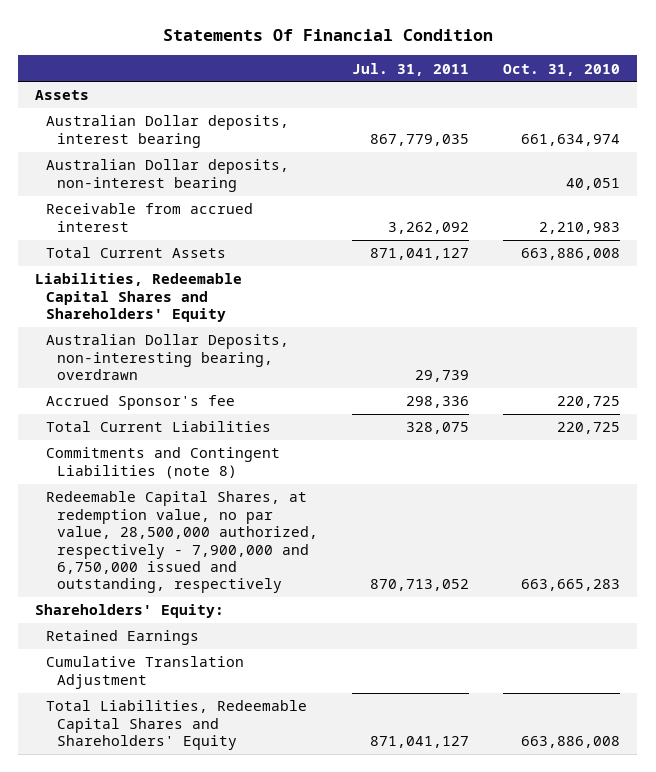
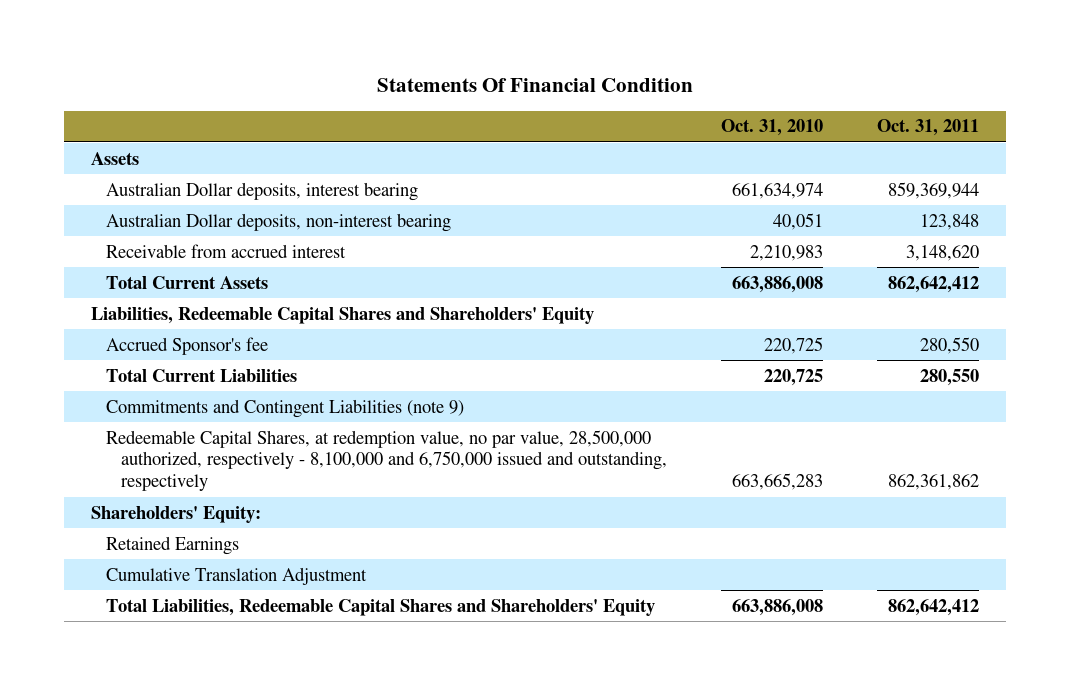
- | Jul. 31, 2011 | Oct. 31, 2010
+ | Oct. 31, 2010 | Oct. 31, 2011
- Australian Dollar Deposits, non-interesting bearing, overdrawn | 29,739 |
- Commitments and Contingent Liabilities (note 8)
- Redeemable Capital Shares, at redemption value, no par value, 28,500,000 authorized, respectively - 7,900,000 and 6,750,000 issued and outstanding, respectively | 870,713,052 | 663,665,283
+ Commitments and Contingent Liabilities (note 9)
+ Redeemable Capital Shares, at redemption value, no par value, 28,500,000 authorized, respectively - 8,100,000 and 6,750,000 issued and outstanding, respectively | 663,665,283 | 862,361,862

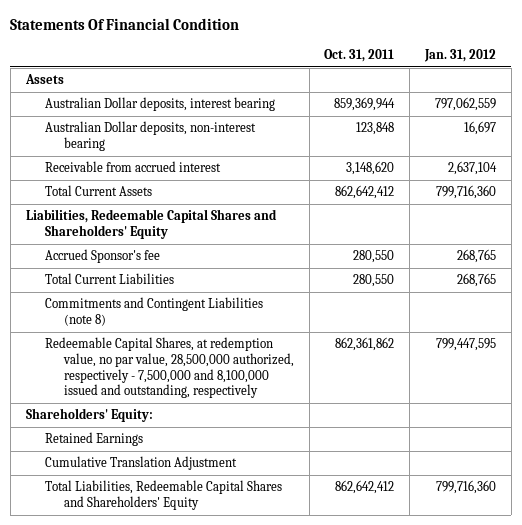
- | Oct. 31, 2010 | Oct. 31, 2011
+ | Oct. 31, 2011 | Jan. 31, 2012
- Commitments and Contingent Liabilities (note 9)
- Redeemable Capital Shares, at redemption value, no par value, 28,500,000 authorized, respectively - 8,100,000 and 6,750,000 issued and outstanding, respectively | 663,665,283 | 862,361,862
+ Commitments and Contingent Liabilities (note 8)
+ Redeemable Capital Shares, at redemption value, no par value, 28,500,000 authorized, respectively - 7,500,000 and 8,100,000 issued and outstanding, respectively | 862,361,862 | 799,447,595

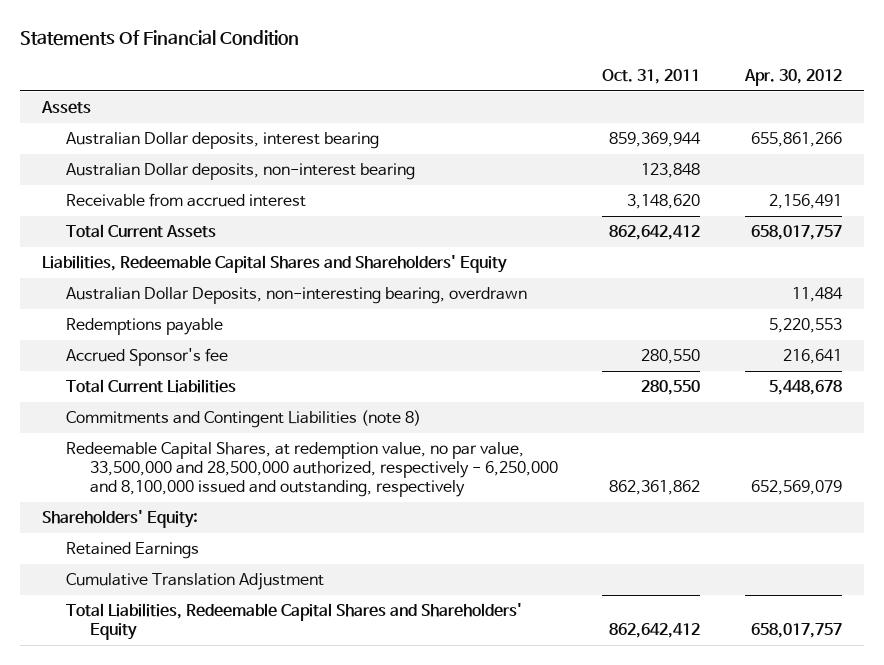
- | Oct. 31, 2011 | Jan. 31, 2012
+ | Oct. 31, 2011 | Apr. 30, 2012
+ Australian Dollar Deposits, non-interesting bearing, overdrawn | | 11,484
+ Redemptions payable | | 5,220,553
- Redeemable Capital Shares, at redemption value, no par value, 28,500,000 authorized, respectively - 7,500,000 and 8,100,000 issued and outstanding, respectively | 862,361,862 | 799,447,595
+ Redeemable Capital Shares, at redemption value, no par value, 33,500,000 and 28,500,000 authorized, respectively - 6,250,000 and 8,100,000 issued and outstanding, respectively | 862,361,862 | 652,569,079

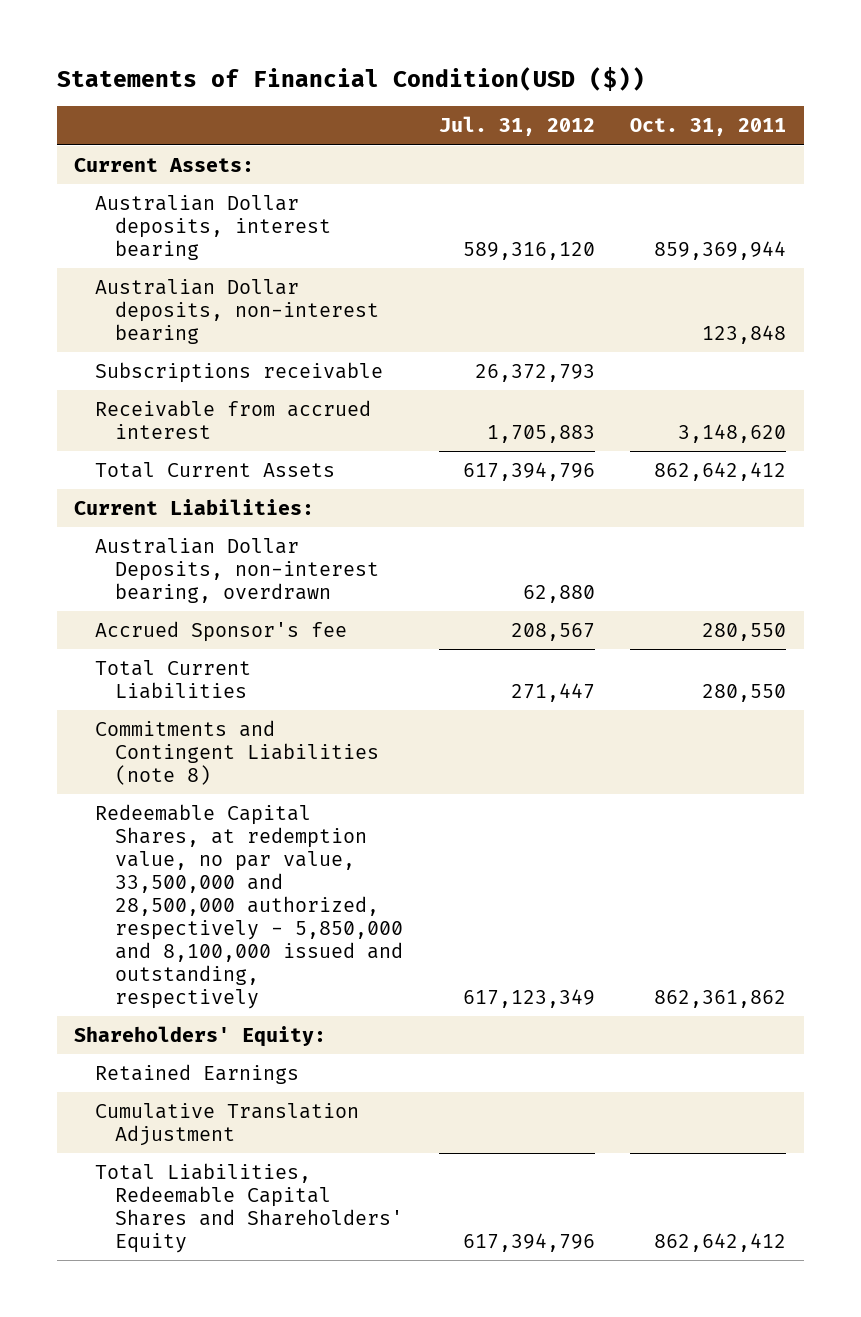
- Statements Of Financial Condition
+ Statements of Financial Condition(USD ($))
- | Oct. 31, 2011 | Apr. 30, 2012
+ | Jul. 31, 2012 | Oct. 31, 2011
- Assets
+ Current Assets:
+ Subscriptions receivable | 26,372,793 |
- Liabilities, Redeemable Capital Shares and Shareholders' Equity
- Australian Dollar Deposits, non-interesting bearing, overdrawn | | 11,484
- Redemptions payable | | 5,220,553
+ Current Liabilities:
+ Australian Dollar Deposits, non-interest bearing, overdrawn | 62,880 |
- Redeemable Capital Shares, at redemption value, no par value, 33,500,000 and 28,500,000 authorized, respectively - 6,250,000 and 8,100,000 issued and outstanding, respectively | 862,361,862 | 652,569,079
+ Redeemable Capital Shares, at redemption value, no par value, 33,500,000 and 28,500,000 authorized, respectively - 5,850,000 and 8,100,000 issued and outstanding, respectively | 617,123,349 | 862,361,862

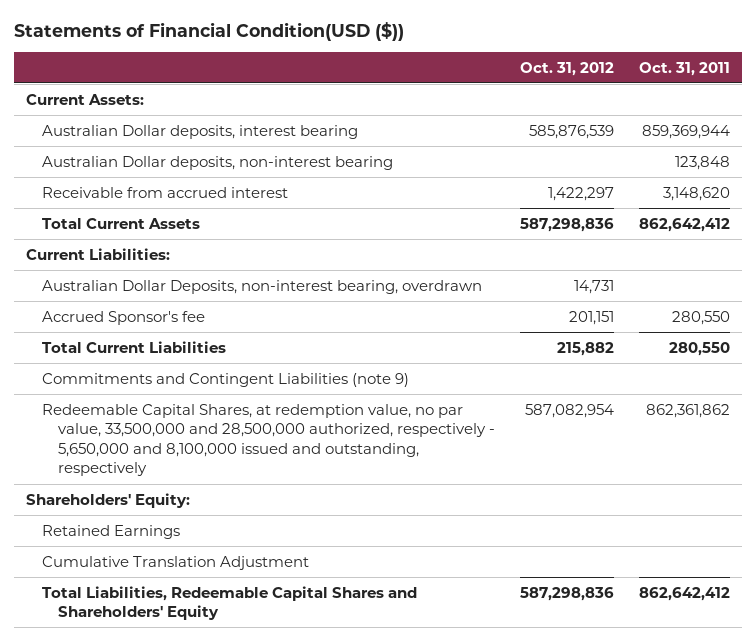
- | Jul. 31, 2012 | Oct. 31, 2011
+ | Oct. 31, 2012 | Oct. 31, 2011
- Subscriptions receivable | 26,372,793 |
- Commitments and Contingent Liabilities (note 8)
- Redeemable Capital Shares, at redemption value, no par value, 33,500,000 and 28,500,000 authorized, respectively - 5,850,000 and 8,100,000 issued and outstanding, respectively | 617,123,349 | 862,361,862
+ Commitments and Contingent Liabilities (note 9)
+ Redeemable Capital Shares, at redemption value, no par value, 33,500,000 and 28,500,000 authorized, respectively - 5,650,000 and 8,100,000 issued and outstanding, respectively | 587,082,954 | 862,361,862

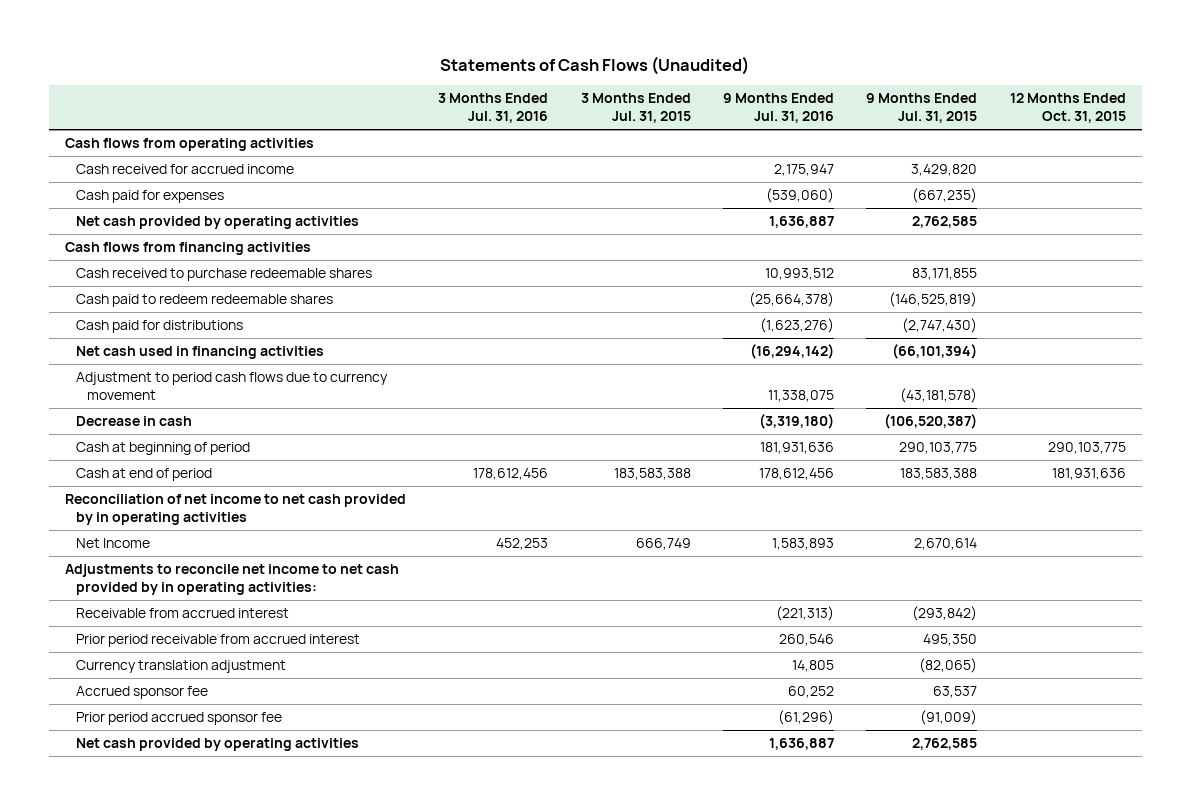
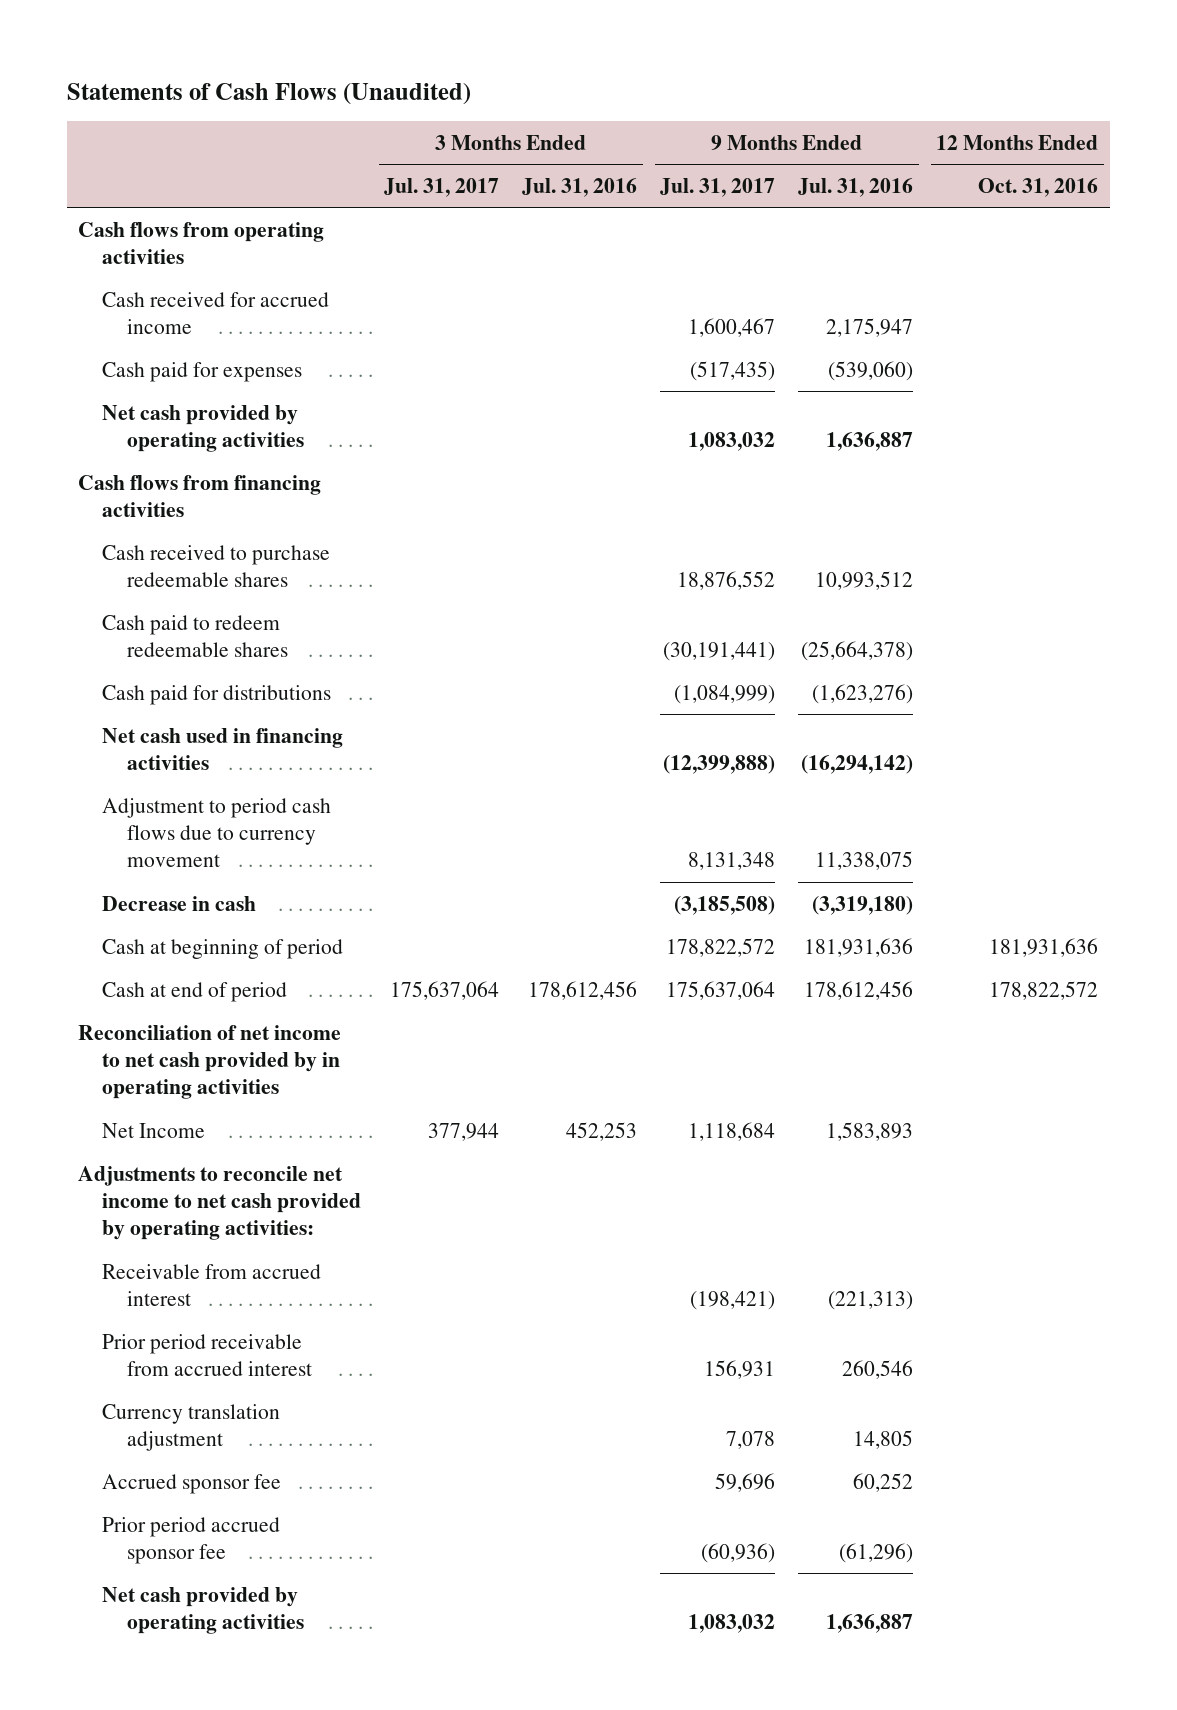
- | 3 Months Ended Jul. 31, 2016 | 3 Months Ended Jul. 31, 2015 | 9 Months Ended Jul. 31, 2016 | 9 Months Ended Jul. 31, 2015 | 12 Months Ended Oct. 31, 2015
+ | 3 Months Ended Jul. 31, 2017 | 3 Months Ended Jul. 31, 2016 | 9 Months Ended Jul. 31, 2017 | 9 Months Ended Jul. 31, 2016 | 12 Months Ended Oct. 31, 2016
- Adjustments to reconcile net income to net cash provided by in operating activities:
+ Adjustments to reconcile net income to net cash provided by operating activities:

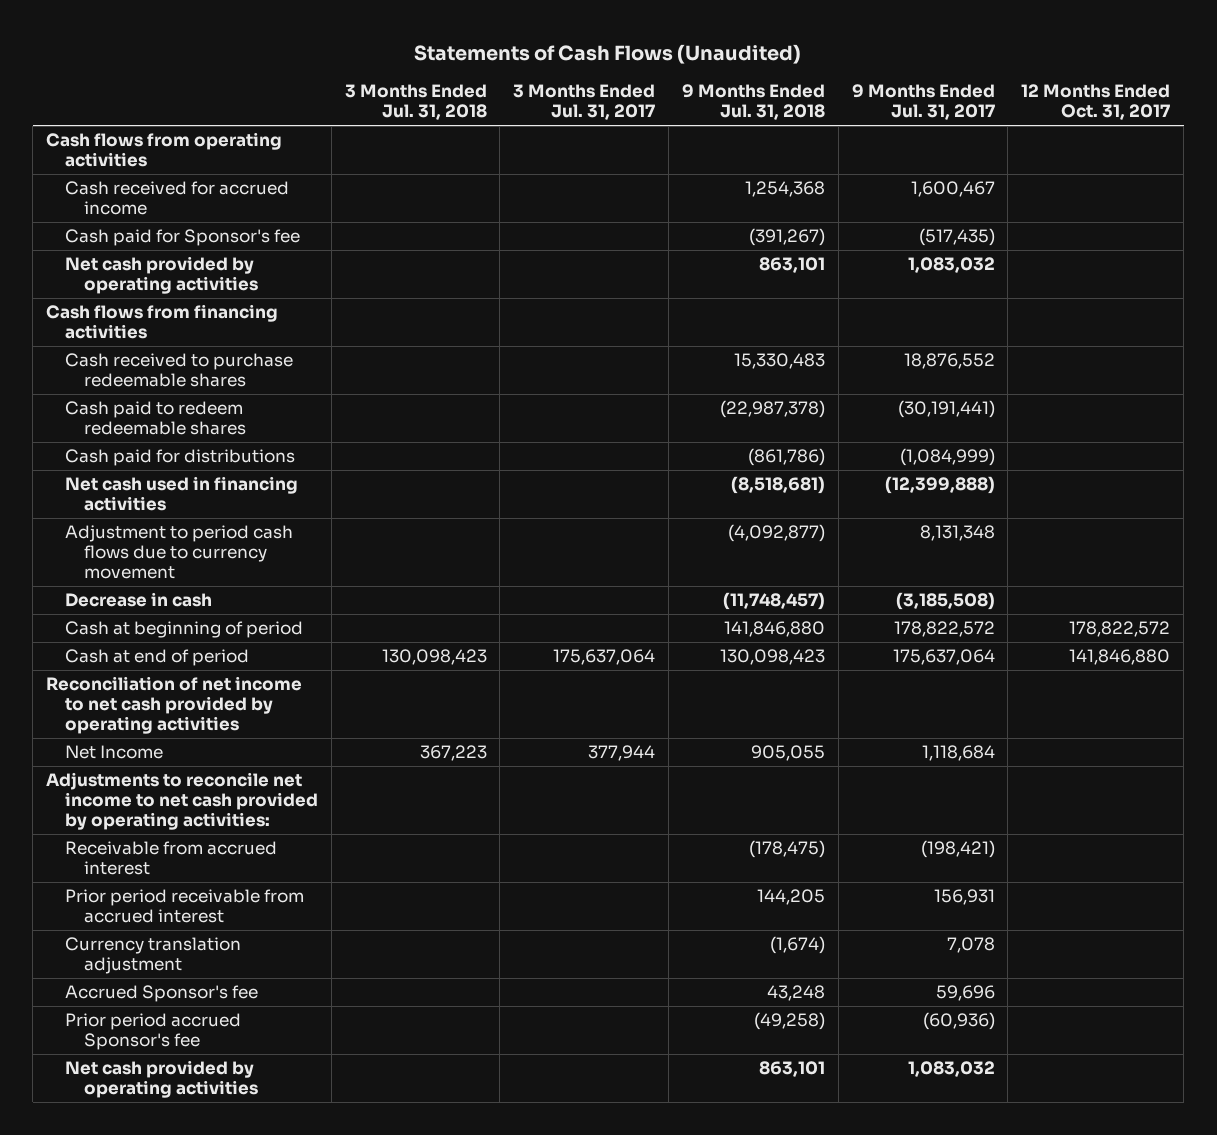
- | 3 Months Ended Jul. 31, 2017 | 3 Months Ended Jul. 31, 2016 | 9 Months Ended Jul. 31, 2017 | 9 Months Ended Jul. 31, 2016 | 12 Months Ended Oct. 31, 2016
+ | 3 Months Ended Jul. 31, 2018 | 3 Months Ended Jul. 31, 2017 | 9 Months Ended Jul. 31, 2018 | 9 Months Ended Jul. 31, 2017 | 12 Months Ended Oct. 31, 2017
- Cash paid for expenses | | | (517,435) | (539,060) |
+ Cash paid for Sponsor's fee | | | (391,267) | (517,435) |
- Reconciliation of net income to net cash provided by in operating activities
+ Reconciliation of net income to net cash provided by operating activities
- Accrued sponsor fee | | | 59,696 | 60,252 |
- Prior period accrued sponsor fee | | | (60,936) | (61,296) |
+ Accrued Sponsor's fee | | | 43,248 | 59,696 |
+ Prior period accrued Sponsor's fee | | | (49,258) | (60,936) |

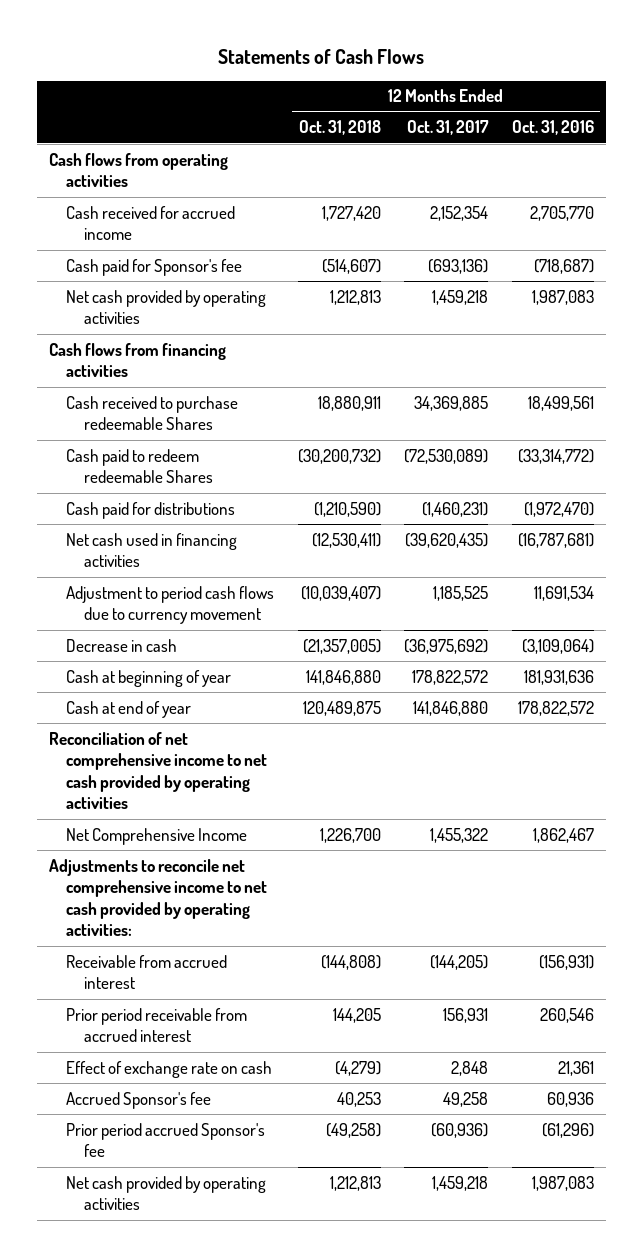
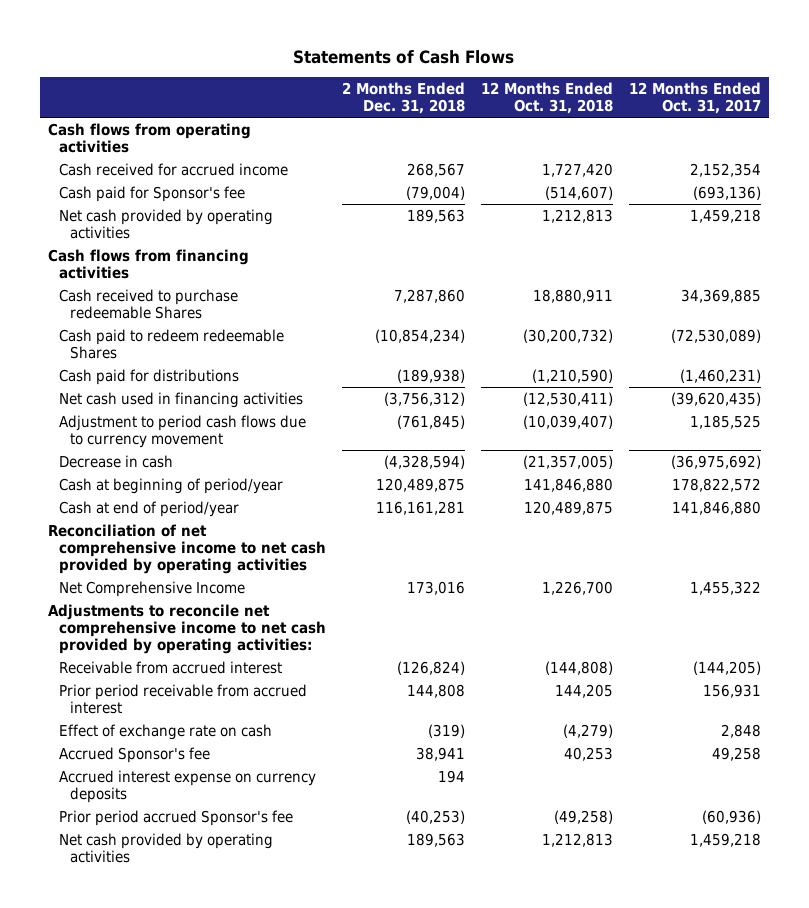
- | 12 Months Ended Oct. 31, 2018 | 12 Months Ended Oct. 31, 2017 | 12 Months Ended Oct. 31, 2016
+ | 2 Months Ended Dec. 31, 2018 | 12 Months Ended Oct. 31, 2018 | 12 Months Ended Oct. 31, 2017
- Cash at beginning of year | 141,846,880 | 178,822,572 | 181,931,636
- Cash at end of year | 120,489,875 | 141,846,880 | 178,822,572
+ Cash at beginning of period/year | 120,489,875 | 141,846,880 | 178,822,572
+ Cash at end of period/year | 116,161,281 | 120,489,875 | 141,846,880
+ Accrued interest expense on currency deposits | 194 | |

